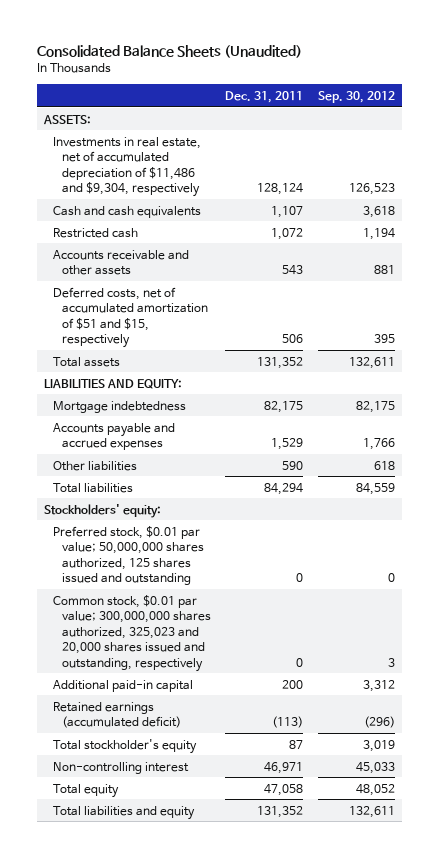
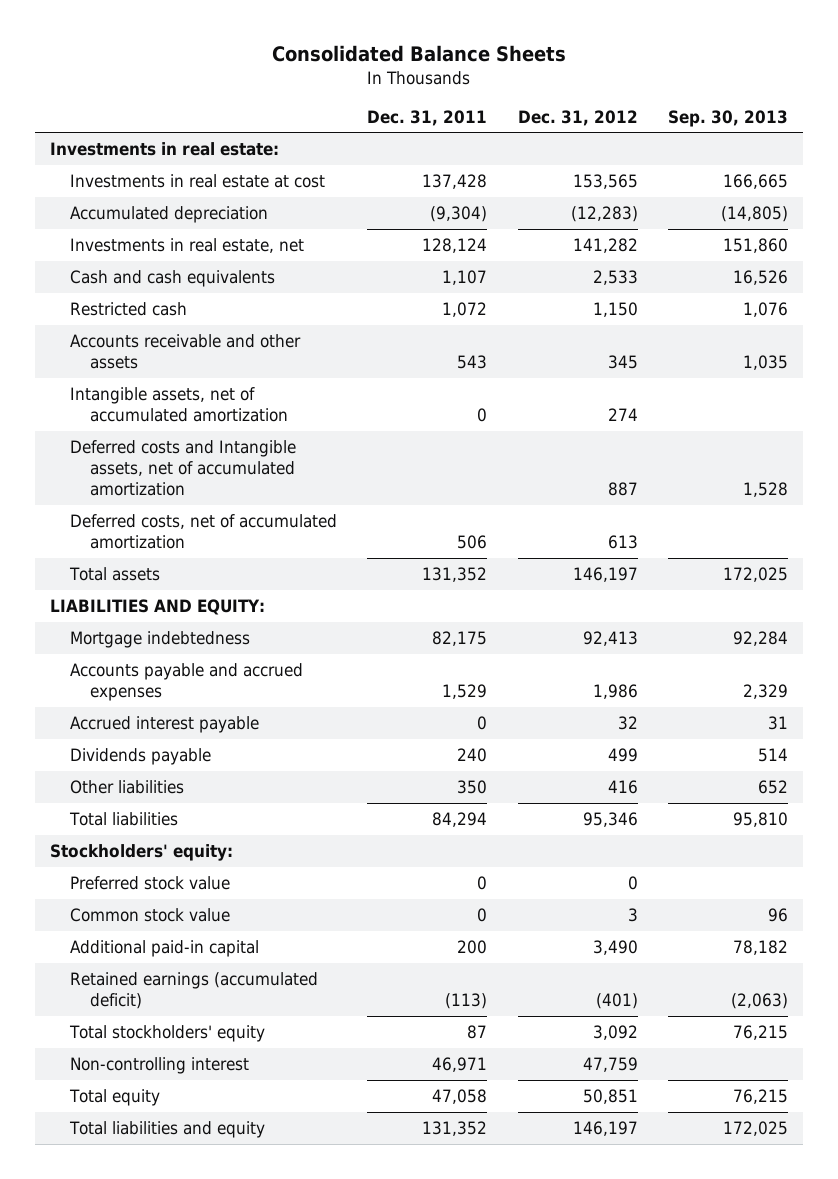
- Consolidated Balance Sheets (Unaudited)
+ Consolidated Balance Sheets
- | Dec. 31, 2011 | Sep. 30, 2012
+ | Dec. 31, 2011 | Dec. 31, 2012 | Sep. 30, 2013
- ASSETS:
- Investments in real estate, net of accumulated depreciation of $11,486 and $9,304, respectively | 128,124 | 126,523
+ Investments in real estate:
+ Investments in real estate at cost | 137,428 | 153,565 | 166,665
+ Accumulated depreciation | (9,304) | (12,283) | (14,805)
+ Investments in real estate, net | 128,124 | 141,282 | 151,860
- Deferred costs, net of accumulated amortization of $51 and $15, respectively | 506 | 395
+ Intangible assets, net of accumulated amortization | 0 | 274 |
+ Deferred costs and Intangible assets, net of accumulated amortization | | 887 | 1,528
+ Deferred costs, net of accumulated amortization | 506 | 613 |
- Other liabilities | 590 | 618
+ Accrued interest payable | 0 | 32 | 31
+ Dividends payable | 240 | 499 | 514
+ Other liabilities | 350 | 416 | 652
- Preferred stock, $0.01 par value; 50,000,000 shares authorized, 125 shares issued and outstanding | 0 | 0
- Common stock, $0.01 par value; 300,000,000 shares authorized, 325,023 and 20,000 shares issued and outstanding, respectively | 0 | 3
+ Preferred stock value | 0 | 0 |
+ Common stock value | 0 | 3 | 96
- Total stockholder's equity | 87 | 3,019
+ Total stockholders' equity | 87 | 3,092 | 76,215

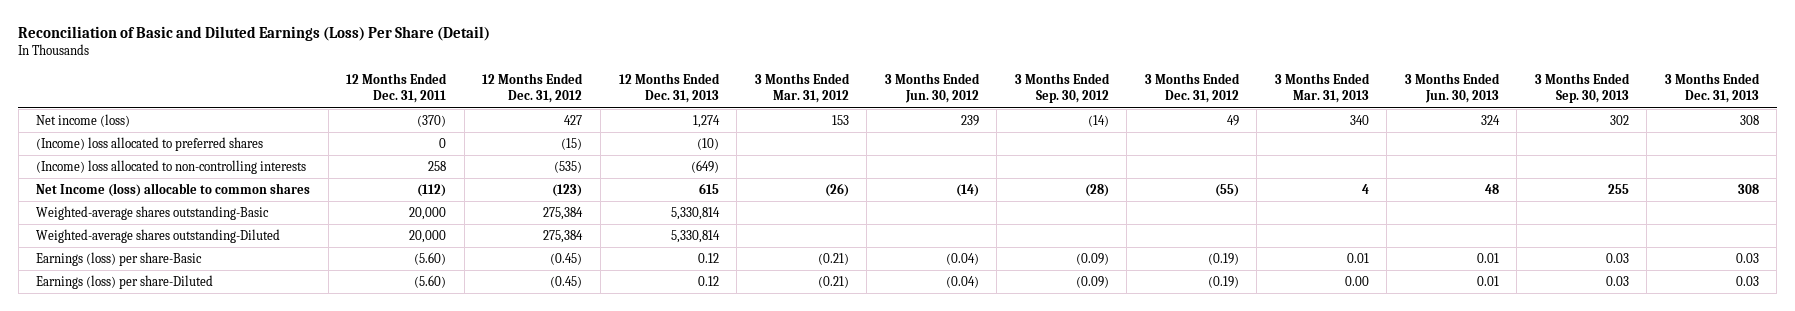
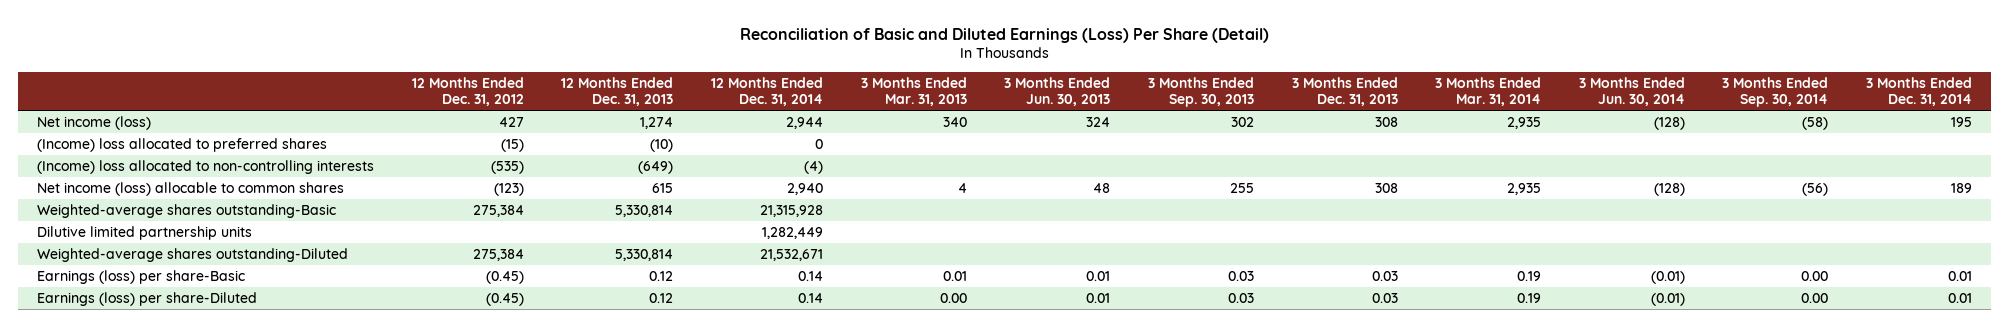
- | 12 Months Ended Dec. 31, 2011 | 12 Months Ended Dec. 31, 2012 | 12 Months Ended Dec. 31, 2013 | 3 Months Ended Mar. 31, 2012 | 3 Months Ended Jun. 30, 2012 | 3 Months Ended Sep. 30, 2012 | 3 Months Ended Dec. 31, 2012 | 3 Months Ended Mar. 31, 2013 | 3 Months Ended Jun. 30, 2013 | 3 Months Ended Sep. 30, 2013 | 3 Months Ended Dec. 31, 2013
+ | 12 Months Ended Dec. 31, 2012 | 12 Months Ended Dec. 31, 2013 | 12 Months Ended Dec. 31, 2014 | 3 Months Ended Mar. 31, 2013 | 3 Months Ended Jun. 30, 2013 | 3 Months Ended Sep. 30, 2013 | 3 Months Ended Dec. 31, 2013 | 3 Months Ended Mar. 31, 2014 | 3 Months Ended Jun. 30, 2014 | 3 Months Ended Sep. 30, 2014 | 3 Months Ended Dec. 31, 2014
- Net Income (loss) allocable to common shares | (112) | (123) | 615 | (26) | (14) | (28) | (55) | 4 | 48 | 255 | 308
+ Net income (loss) allocable to common shares | (123) | 615 | 2,940 | 4 | 48 | 255 | 308 | 2,935 | (128) | (56) | 189
+ Dilutive limited partnership units | | | 1,282,449 | | | | | | | |

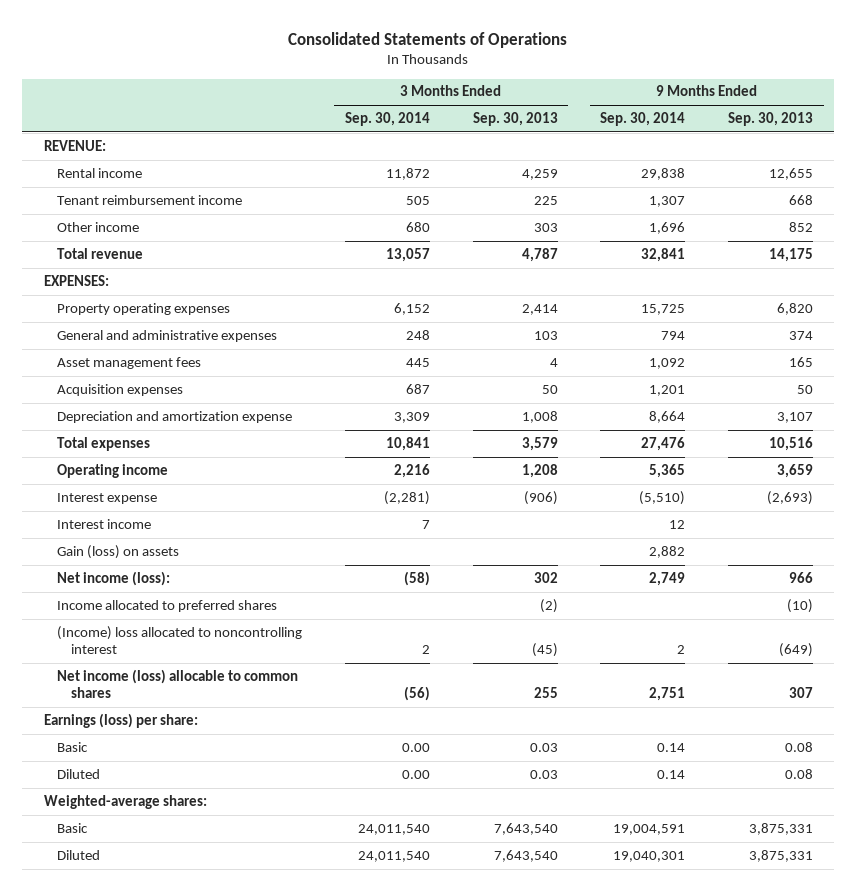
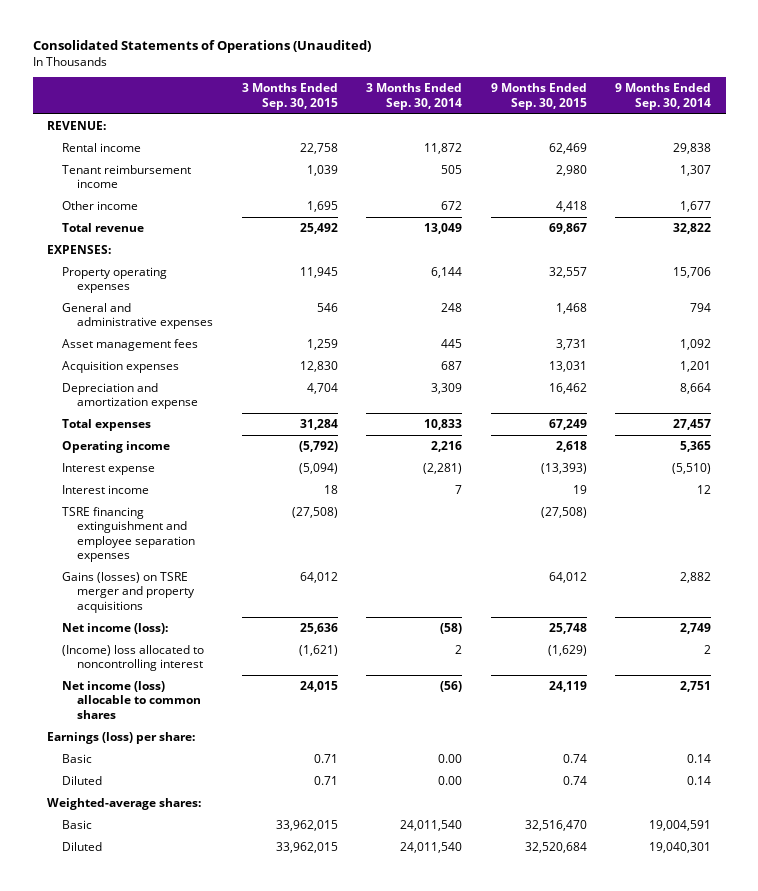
- Consolidated Statements of Operations
+ Consolidated Statements of Operations (Unaudited)
- | 3 Months Ended Sep. 30, 2014 | 3 Months Ended Sep. 30, 2013 | 9 Months Ended Sep. 30, 2014 | 9 Months Ended Sep. 30, 2013
+ | 3 Months Ended Sep. 30, 2015 | 3 Months Ended Sep. 30, 2014 | 9 Months Ended Sep. 30, 2015 | 9 Months Ended Sep. 30, 2014
- Other income | 680 | 303 | 1,696 | 852
- Total revenue | 13,057 | 4,787 | 32,841 | 14,175
+ Other income | 1,695 | 672 | 4,418 | 1,677
+ Total revenue | 25,492 | 13,049 | 69,867 | 32,822
- Property operating expenses | 6,152 | 2,414 | 15,725 | 6,820
+ Property operating expenses | 11,945 | 6,144 | 32,557 | 15,706
- Total expenses | 10,841 | 3,579 | 27,476 | 10,516
+ Total expenses | 31,284 | 10,833 | 67,249 | 27,457
- Gain (loss) on assets | | | 2,882 |
+ TSRE financing extinguishment and employee separation expenses | (27,508) | | (27,508) |
+ Gains (losses) on TSRE merger and property acquisitions | 64,012 | | 64,012 | 2,882
- Income allocated to preferred shares | | (2) | | (10)

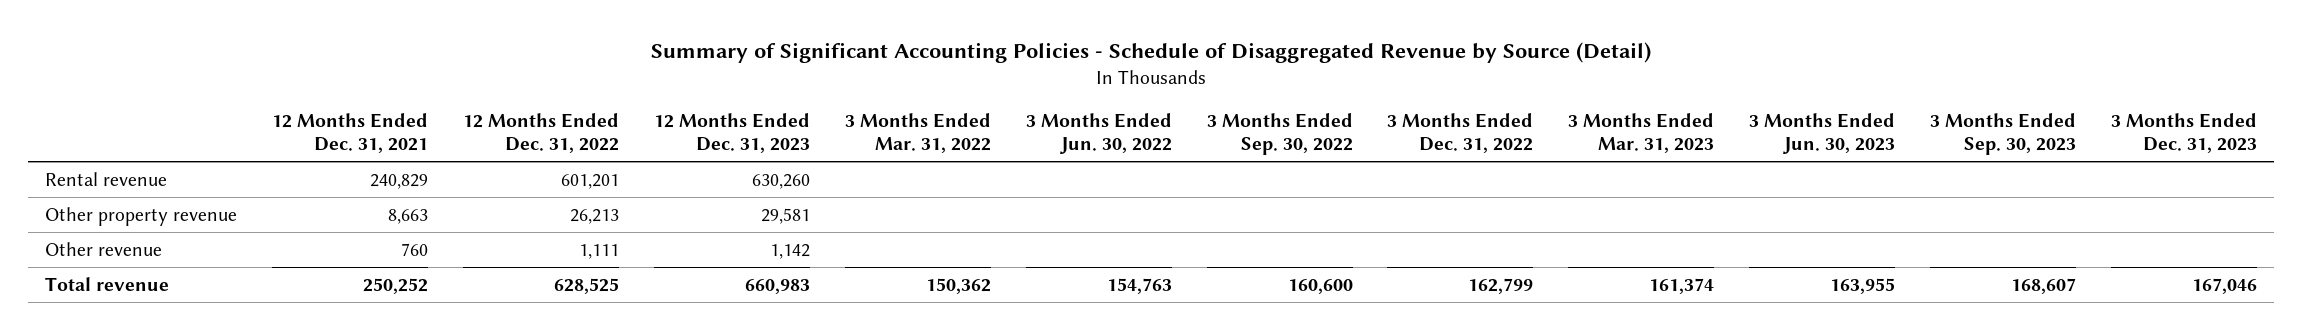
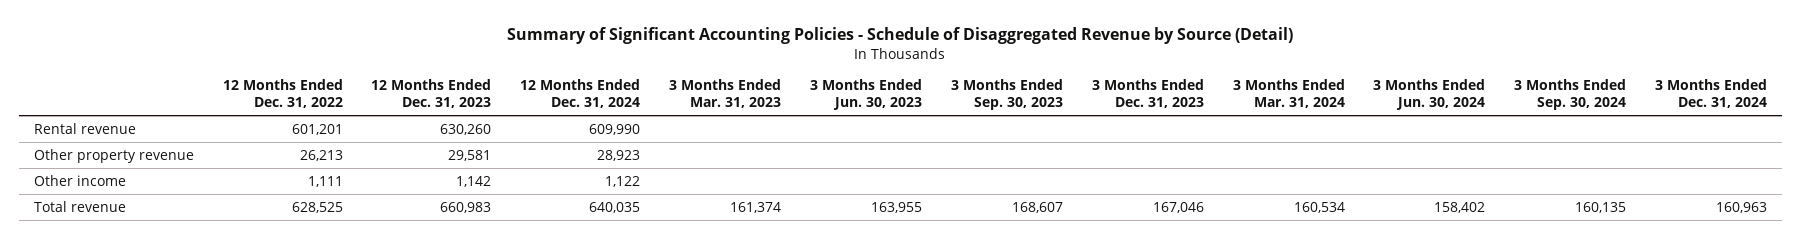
- | 12 Months Ended Dec. 31, 2021 | 12 Months Ended Dec. 31, 2022 | 12 Months Ended Dec. 31, 2023 | 3 Months Ended Mar. 31, 2022 | 3 Months Ended Jun. 30, 2022 | 3 Months Ended Sep. 30, 2022 | 3 Months Ended Dec. 31, 2022 | 3 Months Ended Mar. 31, 2023 | 3 Months Ended Jun. 30, 2023 | 3 Months Ended Sep. 30, 2023 | 3 Months Ended Dec. 31, 2023
+ | 12 Months Ended Dec. 31, 2022 | 12 Months Ended Dec. 31, 2023 | 12 Months Ended Dec. 31, 2024 | 3 Months Ended Mar. 31, 2023 | 3 Months Ended Jun. 30, 2023 | 3 Months Ended Sep. 30, 2023 | 3 Months Ended Dec. 31, 2023 | 3 Months Ended Mar. 31, 2024 | 3 Months Ended Jun. 30, 2024 | 3 Months Ended Sep. 30, 2024 | 3 Months Ended Dec. 31, 2024
- Other revenue | 760 | 1,111 | 1,142 | | | | | | | |
+ Other income | 1,111 | 1,142 | 1,122 | | | | | | | |

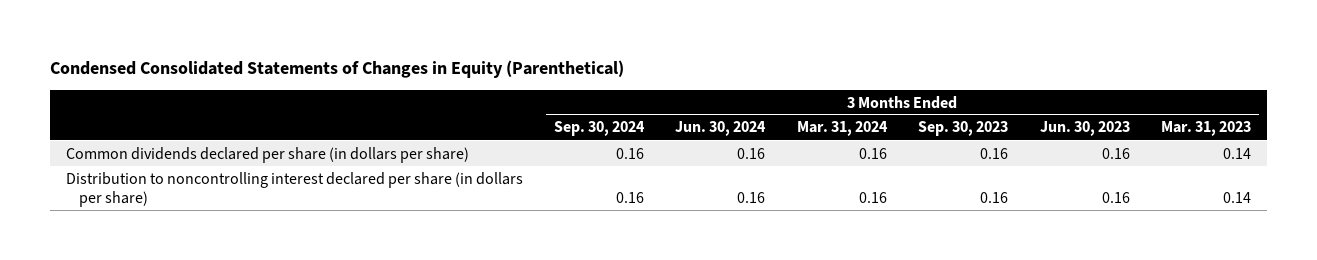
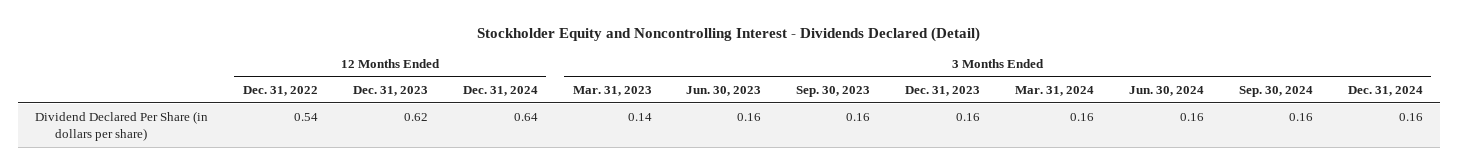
- Condensed Consolidated Statements of Changes in Equity (Parenthetical)
+ Stockholder Equity and Noncontrolling Interest - Dividends Declared (Detail)
- | 3 Months Ended Sep. 30, 2024 | 3 Months Ended Jun. 30, 2024 | 3 Months Ended Mar. 31, 2024 | 3 Months Ended Sep. 30, 2023 | 3 Months Ended Jun. 30, 2023 | 3 Months Ended Mar. 31, 2023
+ | 12 Months Ended Dec. 31, 2022 | 12 Months Ended Dec. 31, 2023 | 12 Months Ended Dec. 31, 2024 | 3 Months Ended Mar. 31, 2023 | 3 Months Ended Jun. 30, 2023 | 3 Months Ended Sep. 30, 2023 | 3 Months Ended Dec. 31, 2023 | 3 Months Ended Mar. 31, 2024 | 3 Months Ended Jun. 30, 2024 | 3 Months Ended Sep. 30, 2024 | 3 Months Ended Dec. 31, 2024
- Common dividends declared per share (in dollars per share) | 0.16 | 0.16 | 0.16 | 0.16 | 0.16 | 0.14
- Distribution to noncontrolling interest declared per share (in dollars per share) | 0.16 | 0.16 | 0.16 | 0.16 | 0.16 | 0.14
+ Dividend Declared Per Share (in dollars per share) | 0.54 | 0.62 | 0.64 | 0.14 | 0.16 | 0.16 | 0.16 | 0.16 | 0.16 | 0.16 | 0.16

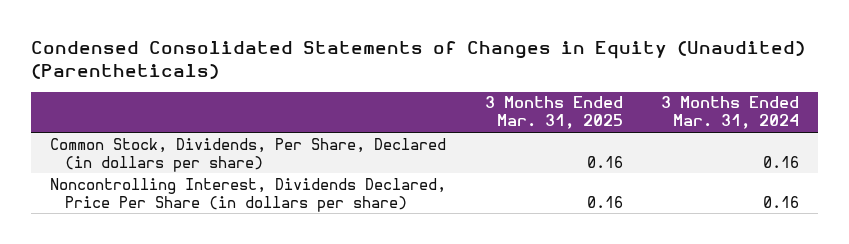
- Stockholder Equity and Noncontrolling Interest - Dividends Declared (Detail)
+ Condensed Consolidated Statements of Changes in Equity (Unaudited) (Parentheticals)
- | 12 Months Ended Dec. 31, 2022 | 12 Months Ended Dec. 31, 2023 | 12 Months Ended Dec. 31, 2024 | 3 Months Ended Mar. 31, 2023 | 3 Months Ended Jun. 30, 2023 | 3 Months Ended Sep. 30, 2023 | 3 Months Ended Dec. 31, 2023 | 3 Months Ended Mar. 31, 2024 | 3 Months Ended Jun. 30, 2024 | 3 Months Ended Sep. 30, 2024 | 3 Months Ended Dec. 31, 2024
+ | 3 Months Ended Mar. 31, 2025 | 3 Months Ended Mar. 31, 2024
- Dividend Declared Per Share (in dollars per share) | 0.54 | 0.62 | 0.64 | 0.14 | 0.16 | 0.16 | 0.16 | 0.16 | 0.16 | 0.16 | 0.16
+ Common Stock, Dividends, Per Share, Declared (in dollars per share) | 0.16 | 0.16
+ Noncontrolling Interest, Dividends Declared, Price Per Share (in dollars per share) | 0.16 | 0.16

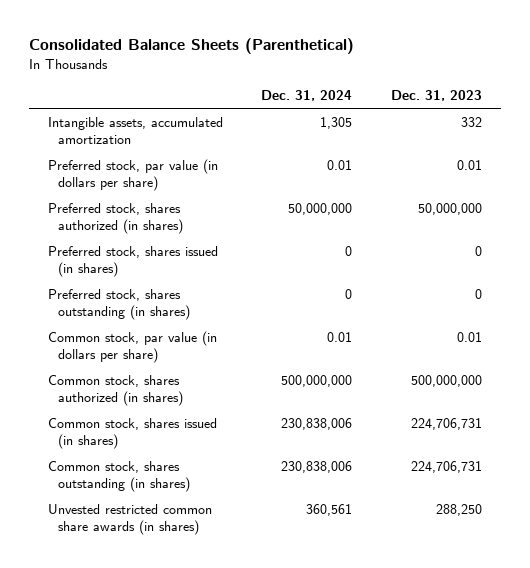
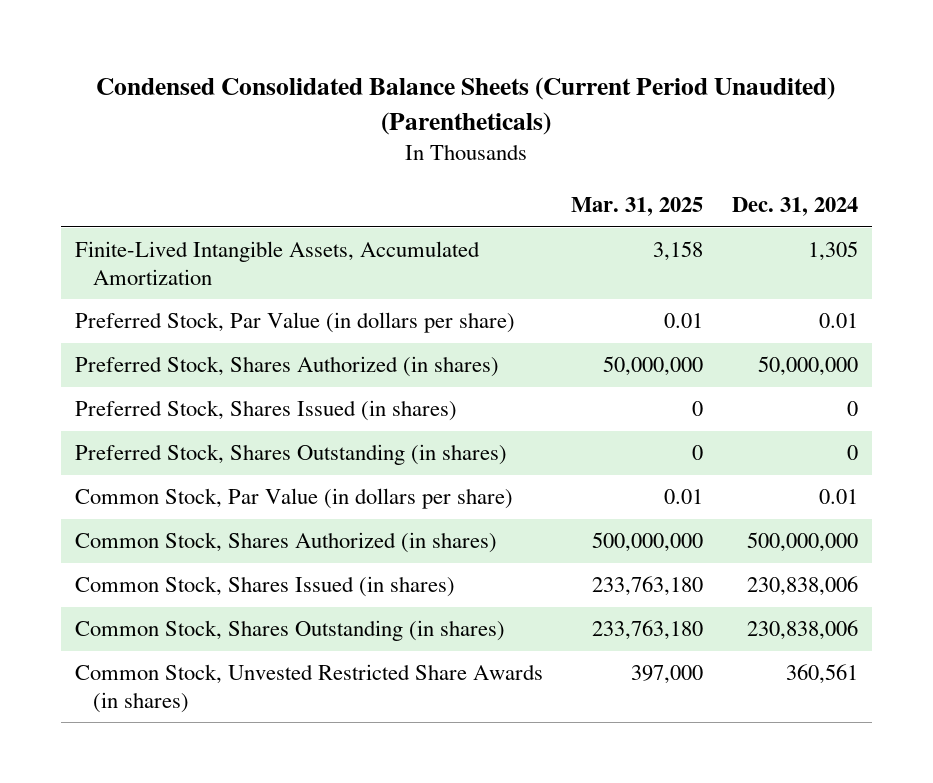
- Consolidated Balance Sheets (Parenthetical)
+ Condensed Consolidated Balance Sheets (Current Period Unaudited) (Parentheticals)
- | Dec. 31, 2024 | Dec. 31, 2023
+ | Mar. 31, 2025 | Dec. 31, 2024
- Intangible assets, accumulated amortization | 1,305 | 332
- Preferred stock, par value (in dollars per share) | 0.01 | 0.01
- Preferred stock, shares authorized (in shares) | 50,000,000 | 50,000,000
- Preferred stock, shares issued (in shares) | 0 | 0
- Preferred stock, shares outstanding (in shares) | 0 | 0
- Common stock, par value (in dollars per share) | 0.01 | 0.01
- Common stock, shares authorized (in shares) | 500,000,000 | 500,000,000
- Common stock, shares issued (in shares) | 230,838,006 | 224,706,731
- Common stock, shares outstanding (in shares) | 230,838,006 | 224,706,731
- Unvested restricted common share awards (in shares) | 360,561 | 288,250
+ Finite-Lived Intangible Assets, Accumulated Amortization | 3,158 | 1,305
+ Preferred Stock, Par Value (in dollars per share) | 0.01 | 0.01
+ Preferred Stock, Shares Authorized (in shares) | 50,000,000 | 50,000,000
+ Preferred Stock, Shares Issued (in shares) | 0 | 0
+ Preferred Stock, Shares Outstanding (in shares) | 0 | 0
+ Common Stock, Par Value (in dollars per share) | 0.01 | 0.01
+ Common Stock, Shares Authorized (in shares) | 500,000,000 | 500,000,000
+ Common Stock, Shares Issued (in shares) | 233,763,180 | 230,838,006
+ Common Stock, Shares Outstanding (in shares) | 233,763,180 | 230,838,006
+ Common Stock, Unvested Restricted Share Awards (in shares) | 397,000 | 360,561

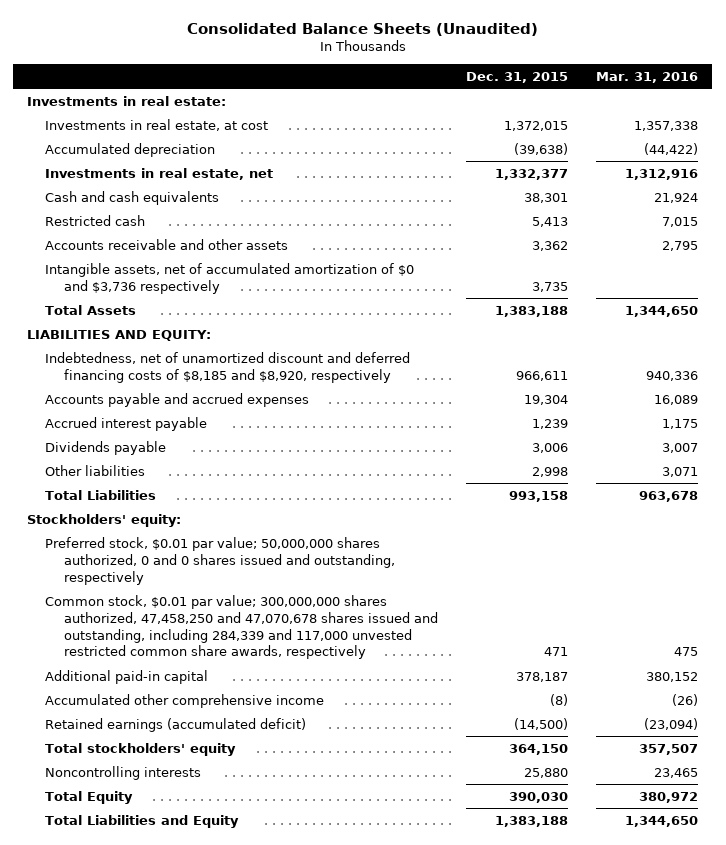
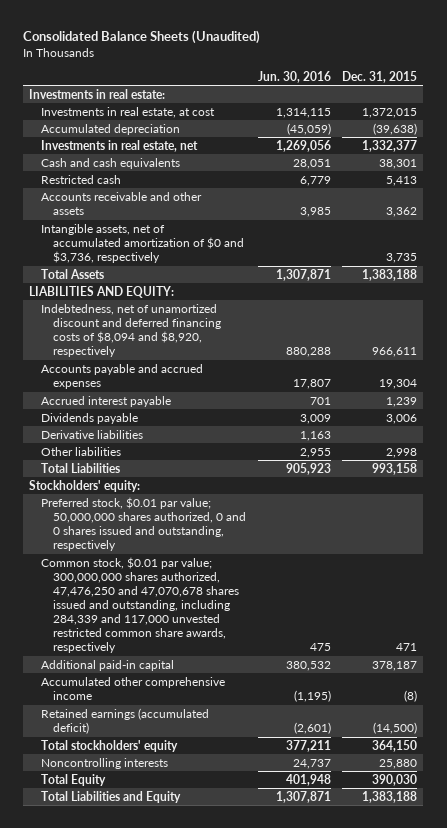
- | Dec. 31, 2015 | Mar. 31, 2016
+ | Jun. 30, 2016 | Dec. 31, 2015
- Intangible assets, net of accumulated amortization of $0 and $3,736 respectively | 3,735 |
+ Intangible assets, net of accumulated amortization of $0 and $3,736, respectively | | 3,735
- Indebtedness, net of unamortized discount and deferred financing costs of $8,185 and $8,920, respectively | 966,611 | 940,336
+ Indebtedness, net of unamortized discount and deferred financing costs of $8,094 and $8,920, respectively | 880,288 | 966,611
+ Derivative liabilities | 1,163 |
- Common stock, $0.01 par value; 300,000,000 shares authorized, 47,458,250 and 47,070,678 shares issued and outstanding, including 284,339 and 117,000 unvested restricted common share awards, respectively | 471 | 475
+ Common stock, $0.01 par value; 300,000,000 shares authorized, 47,476,250 and 47,070,678 shares issued and outstanding, including 284,339 and 117,000 unvested restricted common share awards, respectively | 475 | 471

